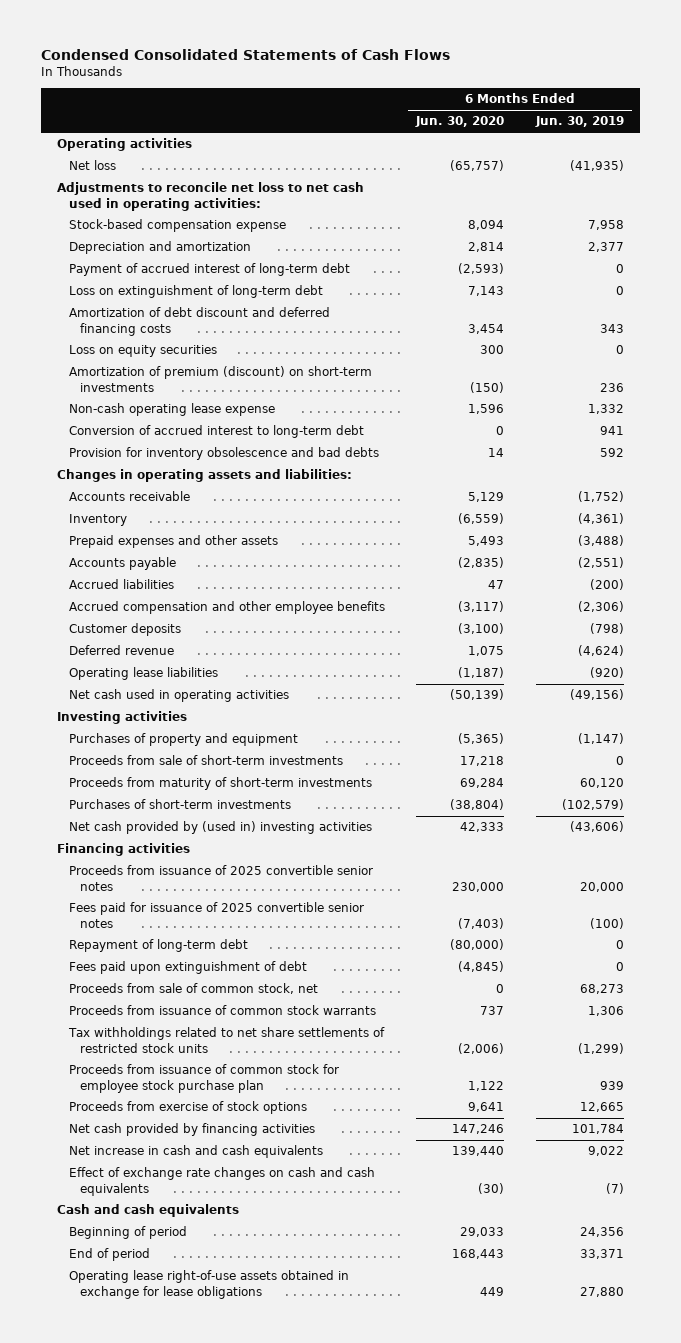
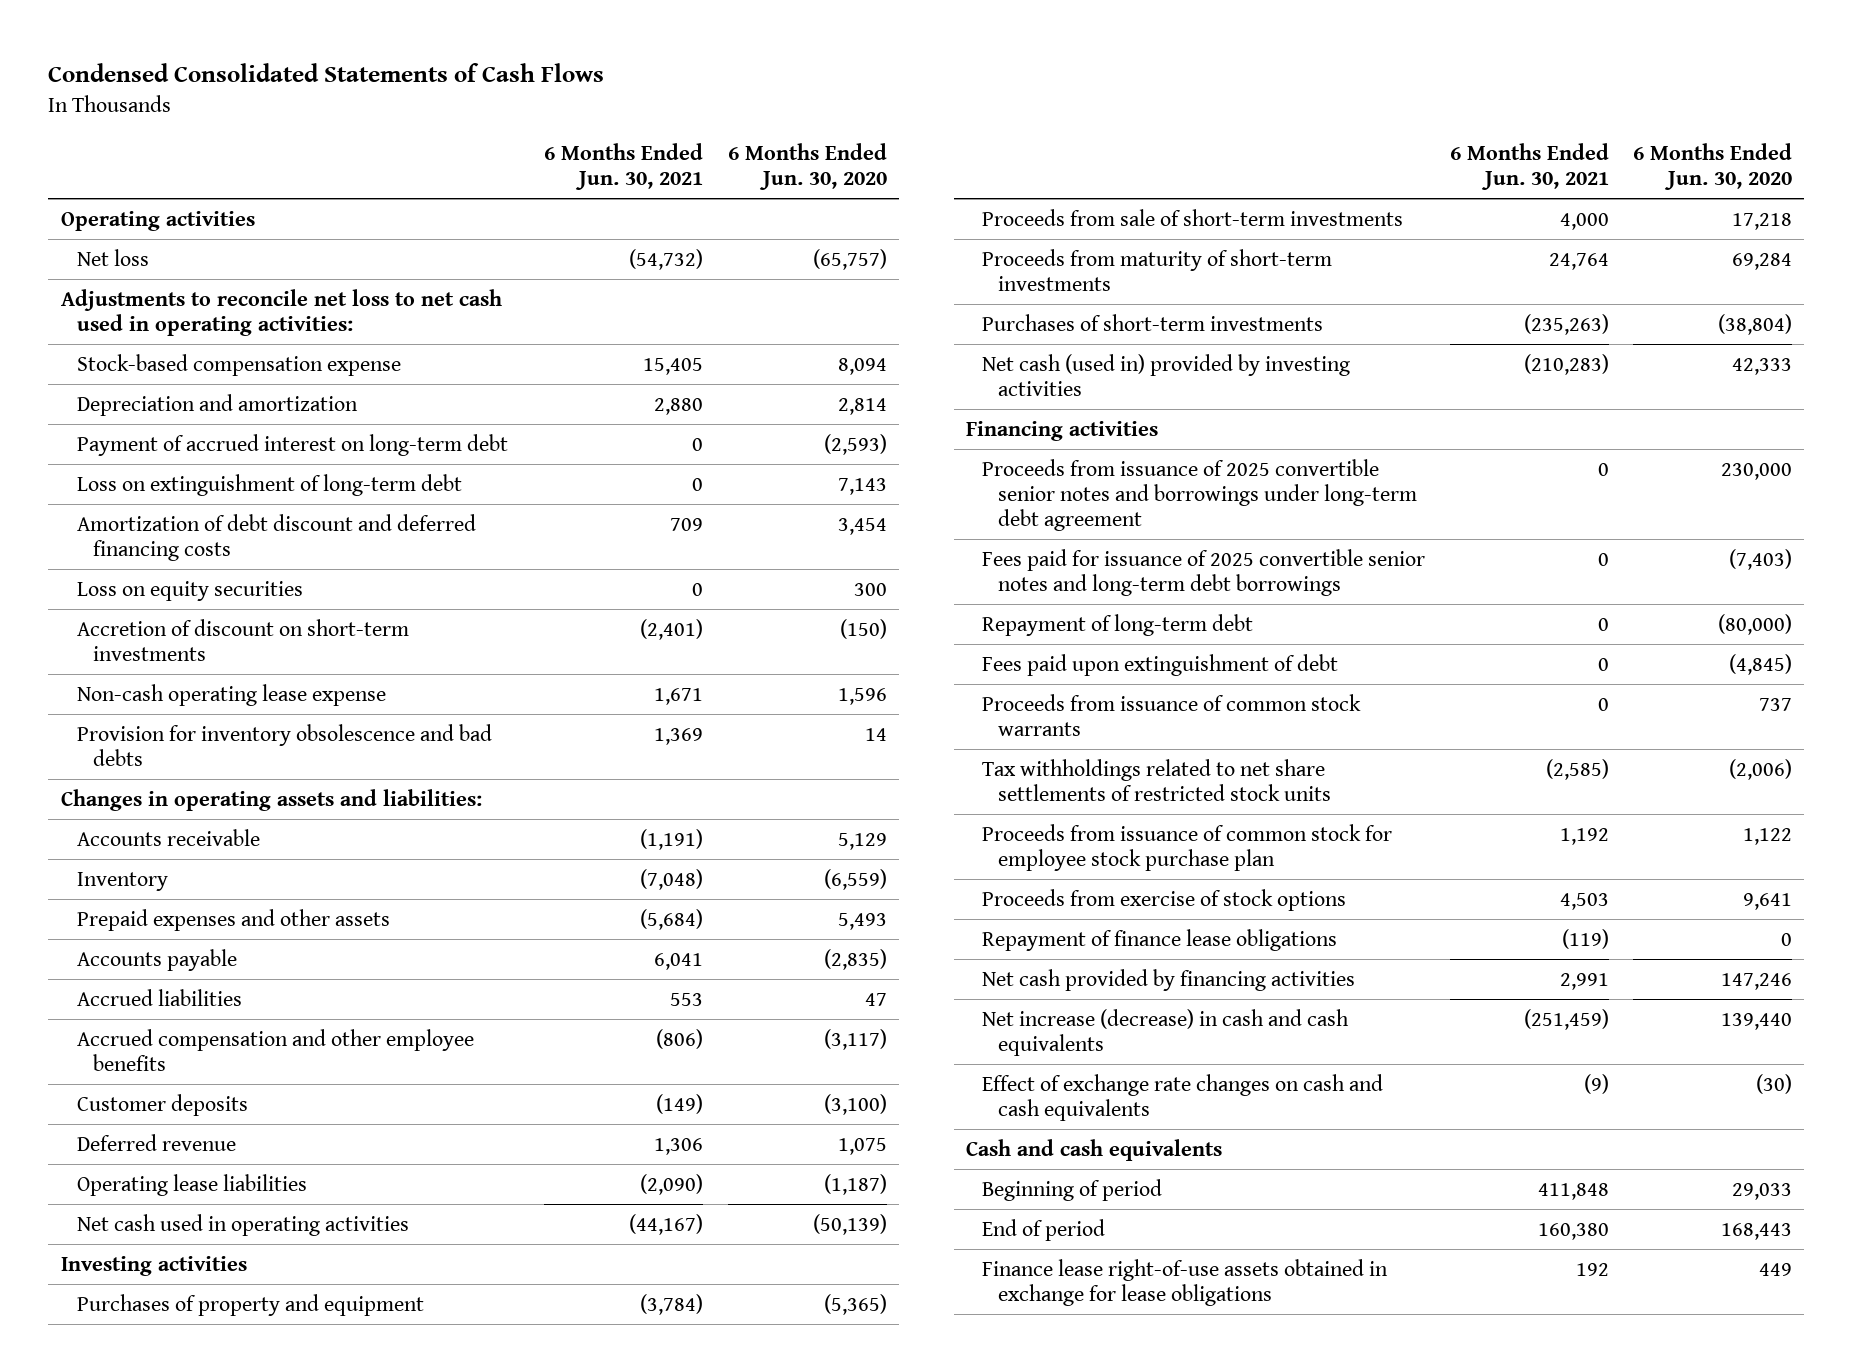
- | 6 Months Ended Jun. 30, 2020 | 6 Months Ended Jun. 30, 2019
+ | 6 Months Ended Jun. 30, 2021 | 6 Months Ended Jun. 30, 2020
- Payment of accrued interest of long-term debt | (2,593) | 0
+ Payment of accrued interest on long-term debt | 0 | (2,593)
- Amortization of premium (discount) on short-term investments | (150) | 236
+ Accretion of discount on short-term investments | (2,401) | (150)
- Conversion of accrued interest to long-term debt | 0 | 941
- Net cash provided by (used in) investing activities | 42,333 | (43,606)
+ Net cash (used in) provided by investing activities | (210,283) | 42,333
- Proceeds from issuance of 2025 convertible senior notes | 230,000 | 20,000
- Fees paid for issuance of 2025 convertible senior notes | (7,403) | (100)
+ Proceeds from issuance of 2025 convertible senior notes and borrowings under long-term debt agreement | 0 | 230,000
+ Fees paid for issuance of 2025 convertible senior notes and long-term debt borrowings | 0 | (7,403)
- Proceeds from sale of common stock, net | 0 | 68,273
+ Repayment of finance lease obligations | (119) | 0
- Net increase in cash and cash equivalents | 139,440 | 9,022
+ Net increase (decrease) in cash and cash equivalents | (251,459) | 139,440
- Operating lease right-of-use assets obtained in exchange for lease obligations | 449 | 27,880
+ Finance lease right-of-use assets obtained in exchange for lease obligations | 192 | 449

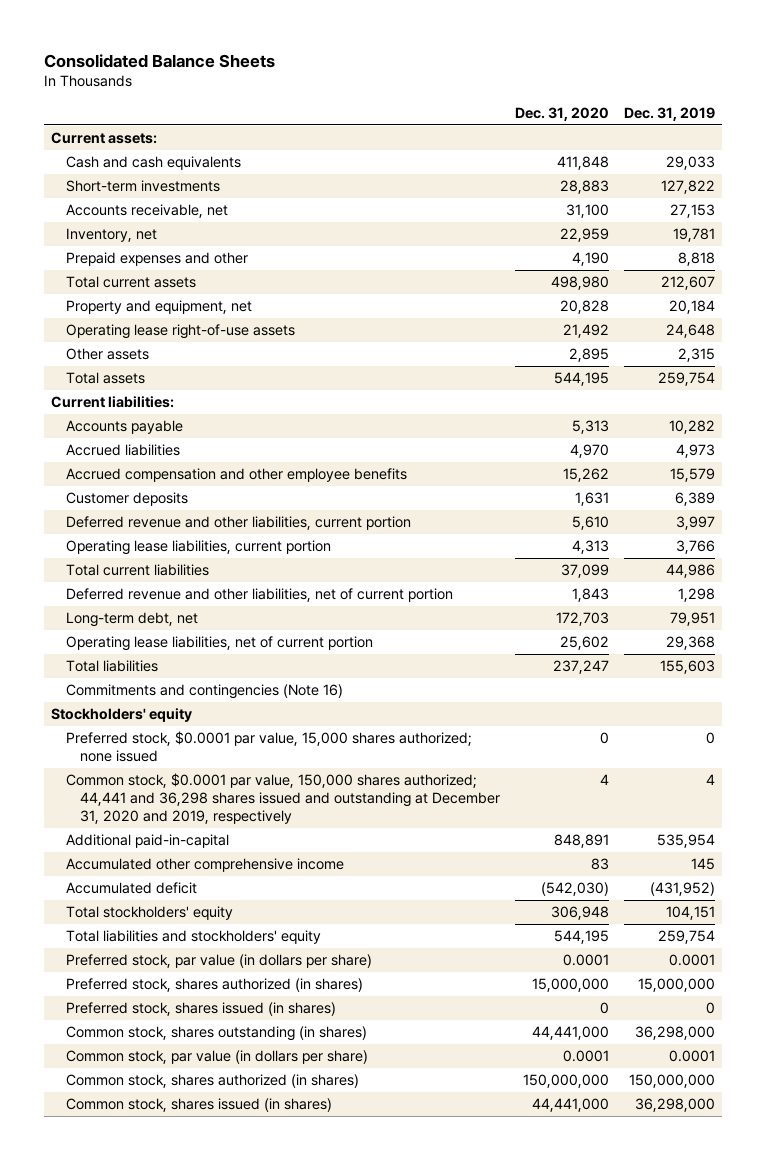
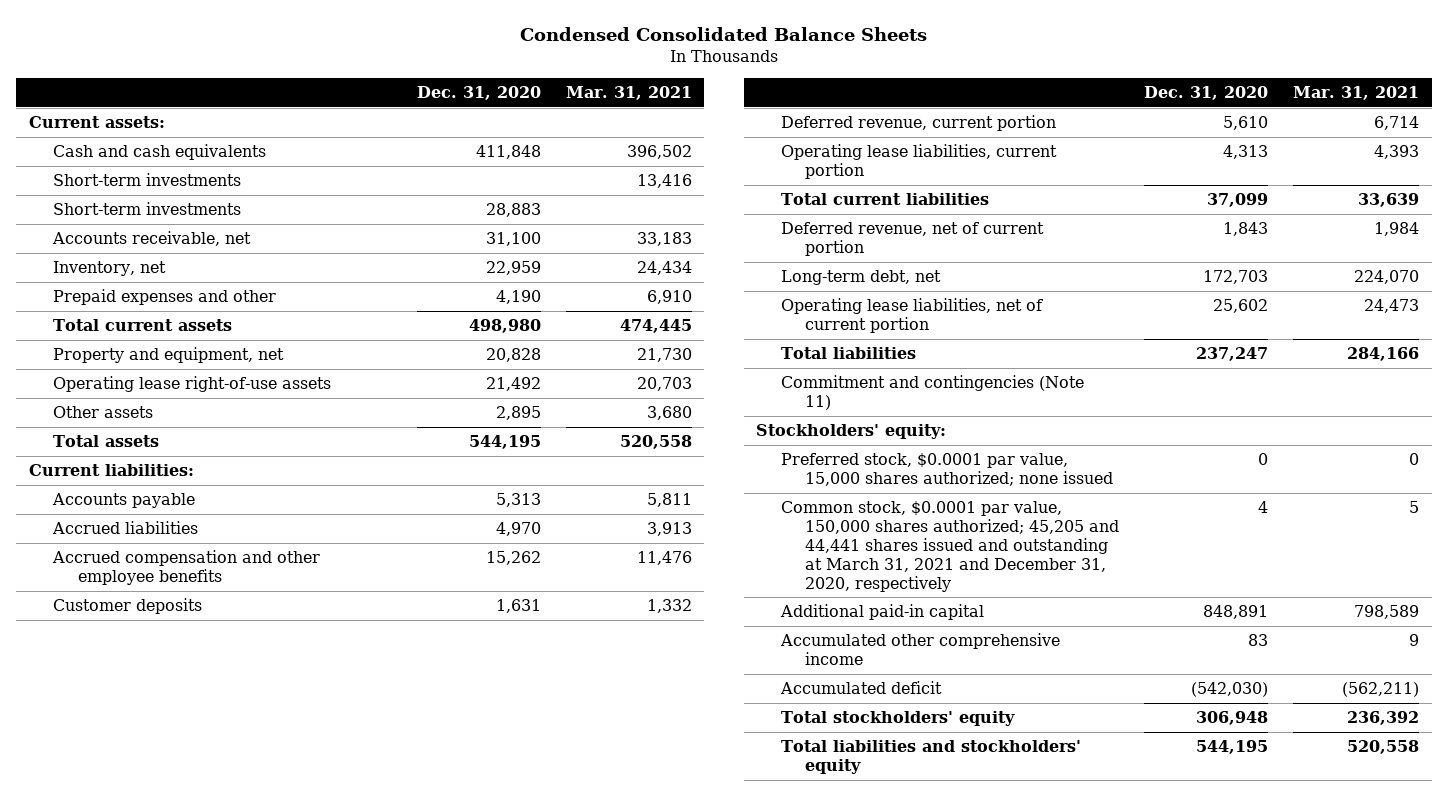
- Consolidated Balance Sheets
+ Condensed Consolidated Balance Sheets
- | Dec. 31, 2020 | Dec. 31, 2019
+ | Dec. 31, 2020 | Mar. 31, 2021
+ Short-term investments | | 13,416
- Deferred revenue and other liabilities, current portion | 5,610 | 3,997
+ Deferred revenue, current portion | 5,610 | 6,714
- Deferred revenue and other liabilities, net of current portion | 1,843 | 1,298
+ Deferred revenue, net of current portion | 1,843 | 1,984
- Commitments and contingencies (Note 16)
- Stockholders' equity
+ Commitment and contingencies (Note 11)
+ Stockholders' equity:
- Common stock, $0.0001 par value, 150,000 shares authorized; 44,441 and 36,298 shares issued and outstanding at December 31, 2020 and 2019, respectively | 4 | 4
- Additional paid-in-capital | 848,891 | 535,954
+ Common stock, $0.0001 par value, 150,000 shares authorized; 45,205 and 44,441 shares issued and outstanding at March 31, 2021 and December 31, 2020, respectively | 4 | 5
+ Additional paid-in capital | 848,891 | 798,589
- Preferred stock, par value (in dollars per share) | 0.0001 | 0.0001
- Preferred stock, shares authorized (in shares) | 15,000,000 | 15,000,000
- Preferred stock, shares issued (in shares) | 0 | 0
- Common stock, shares outstanding (in shares) | 44,441,000 | 36,298,000
- Common stock, par value (in dollars per share) | 0.0001 | 0.0001
- Common stock, shares authorized (in shares) | 150,000,000 | 150,000,000
- Common stock, shares issued (in shares) | 44,441,000 | 36,298,000

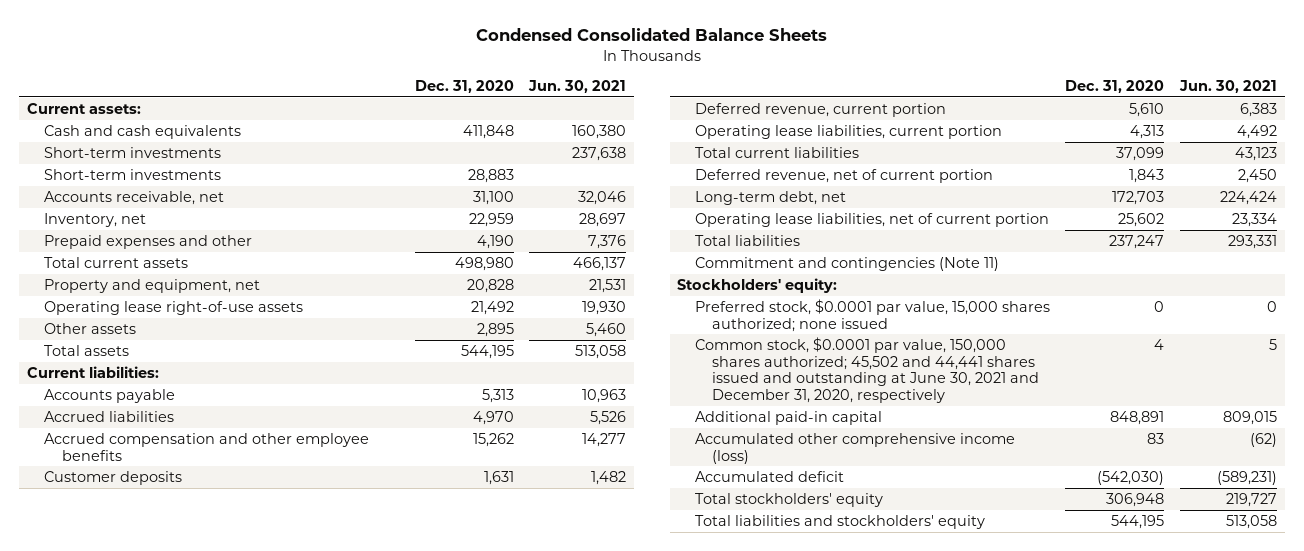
- | Dec. 31, 2020 | Mar. 31, 2021
+ | Dec. 31, 2020 | Jun. 30, 2021
- Common stock, $0.0001 par value, 150,000 shares authorized; 45,205 and 44,441 shares issued and outstanding at March 31, 2021 and December 31, 2020, respectively | 4 | 5
+ Common stock, $0.0001 par value, 150,000 shares authorized; 45,502 and 44,441 shares issued and outstanding at June 30, 2021 and December 31, 2020, respectively | 4 | 5
- Accumulated other comprehensive income | 83 | 9
+ Accumulated other comprehensive income (loss) | 83 | (62)

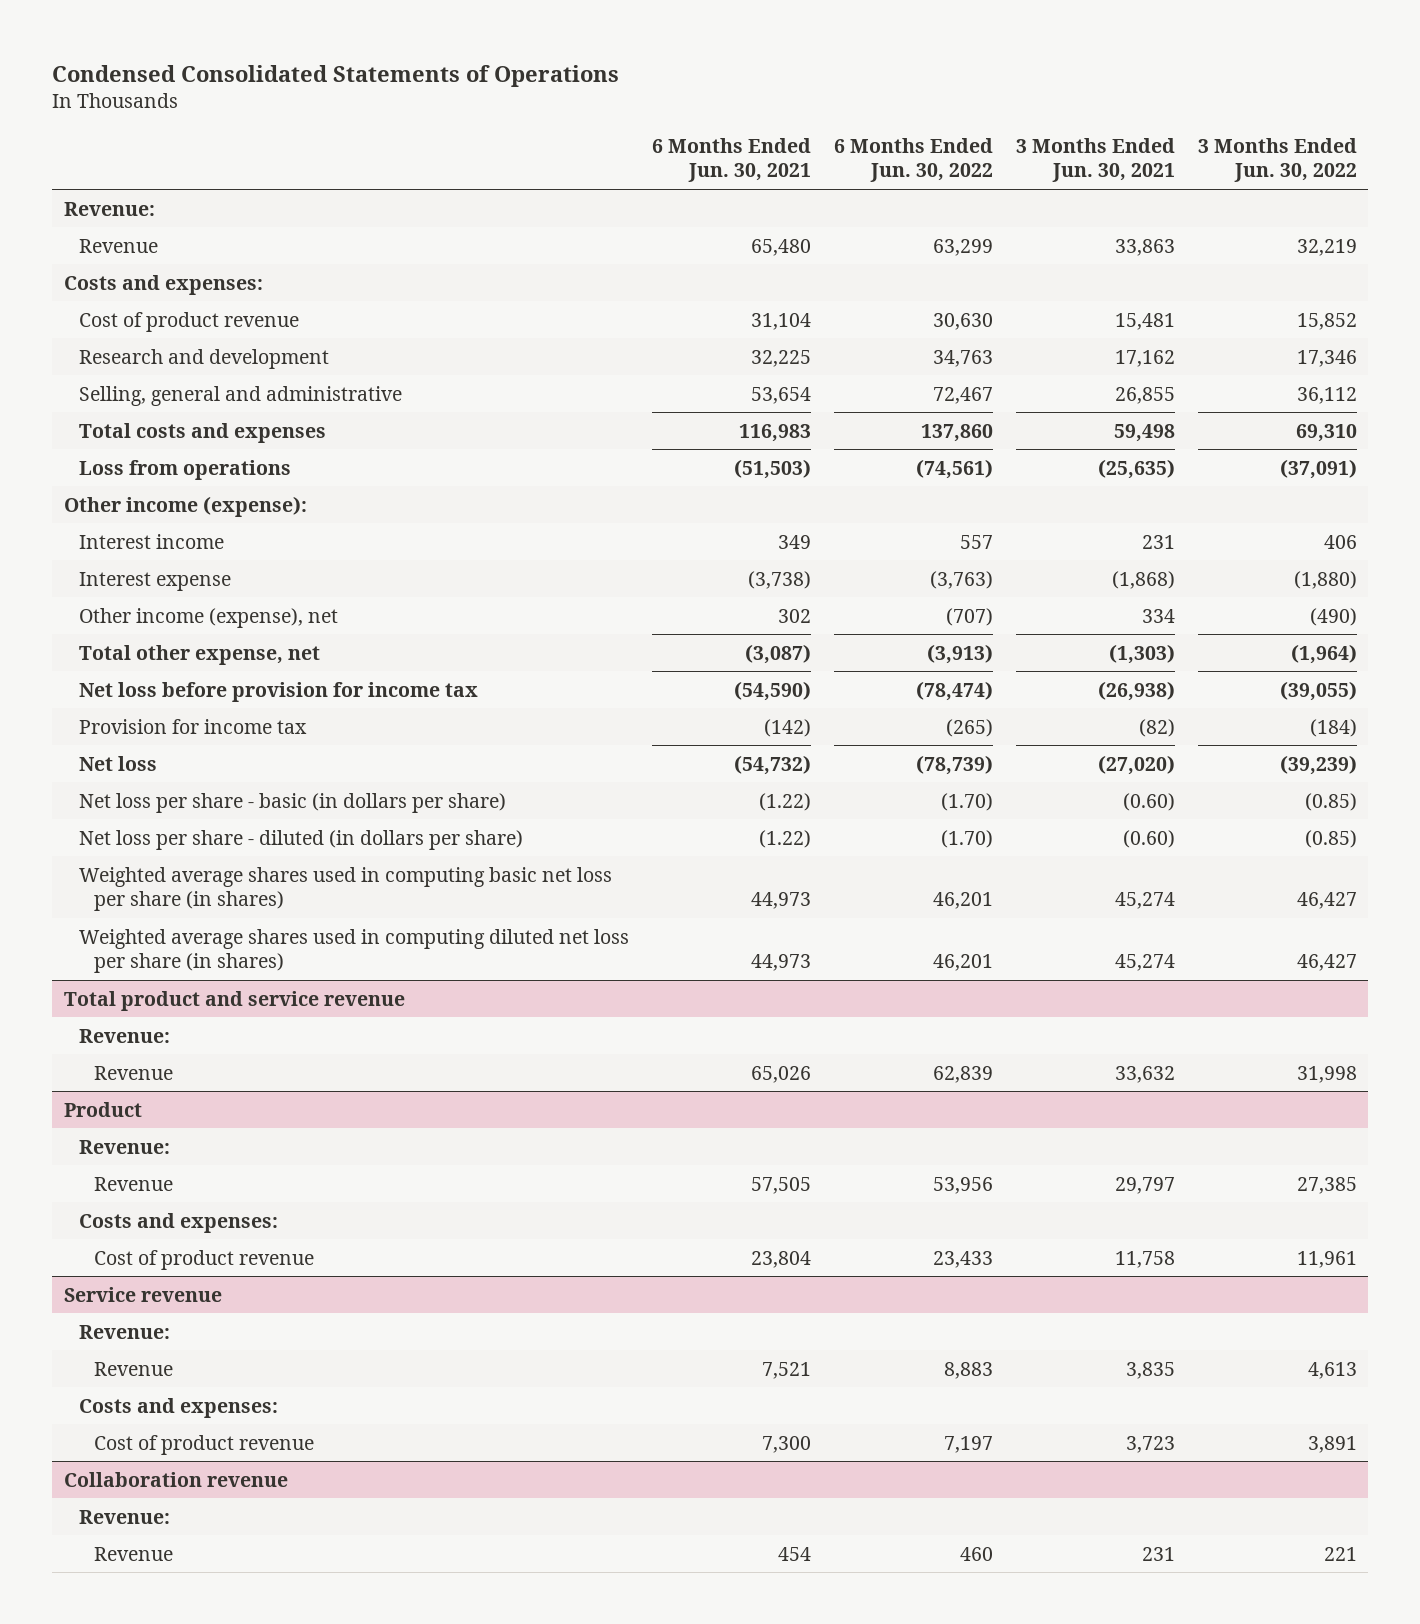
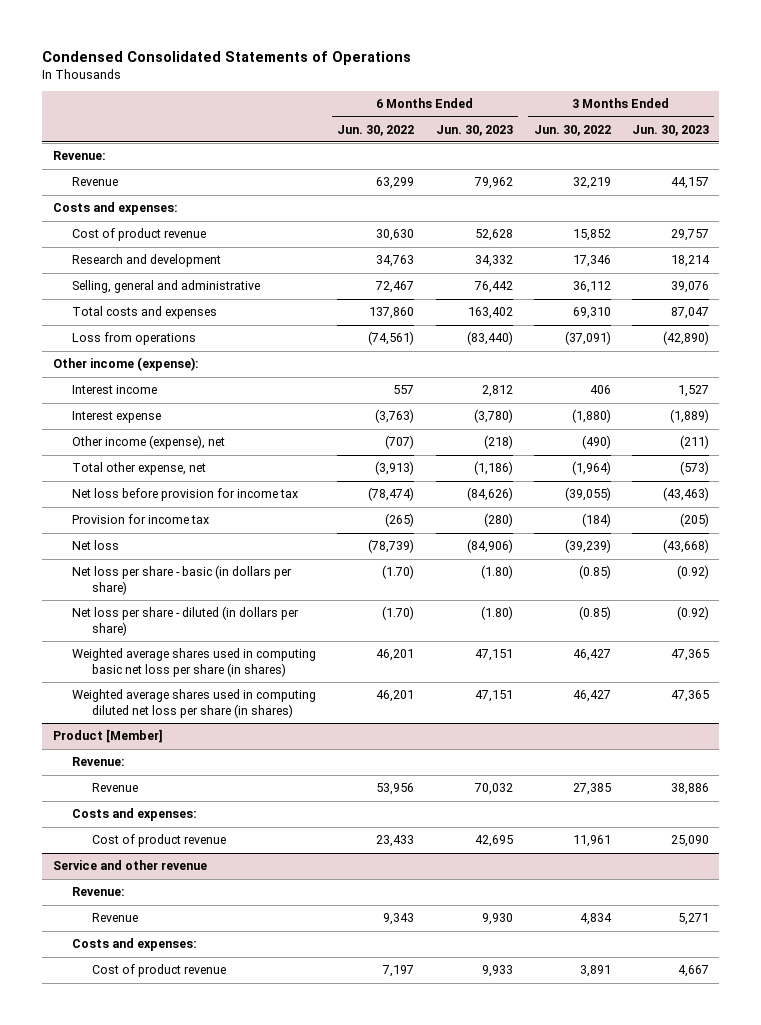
- | 6 Months Ended Jun. 30, 2021 | 6 Months Ended Jun. 30, 2022 | 3 Months Ended Jun. 30, 2021 | 3 Months Ended Jun. 30, 2022
+ | 6 Months Ended Jun. 30, 2022 | 6 Months Ended Jun. 30, 2023 | 3 Months Ended Jun. 30, 2022 | 3 Months Ended Jun. 30, 2023
- Total product and service revenue
- Revenue:
- Revenue | 65,026 | 62,839 | 33,632 | 31,998
- Product
+ Product [Member]
- Service revenue
+ Service and other revenue
- Revenue | 7,521 | 8,883 | 3,835 | 4,613
+ Revenue | 9,343 | 9,930 | 4,834 | 5,271
- Collaboration revenue
- Revenue:
- Revenue | 454 | 460 | 231 | 221

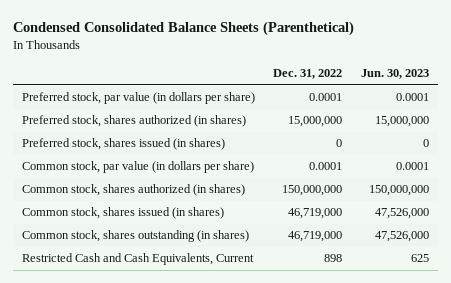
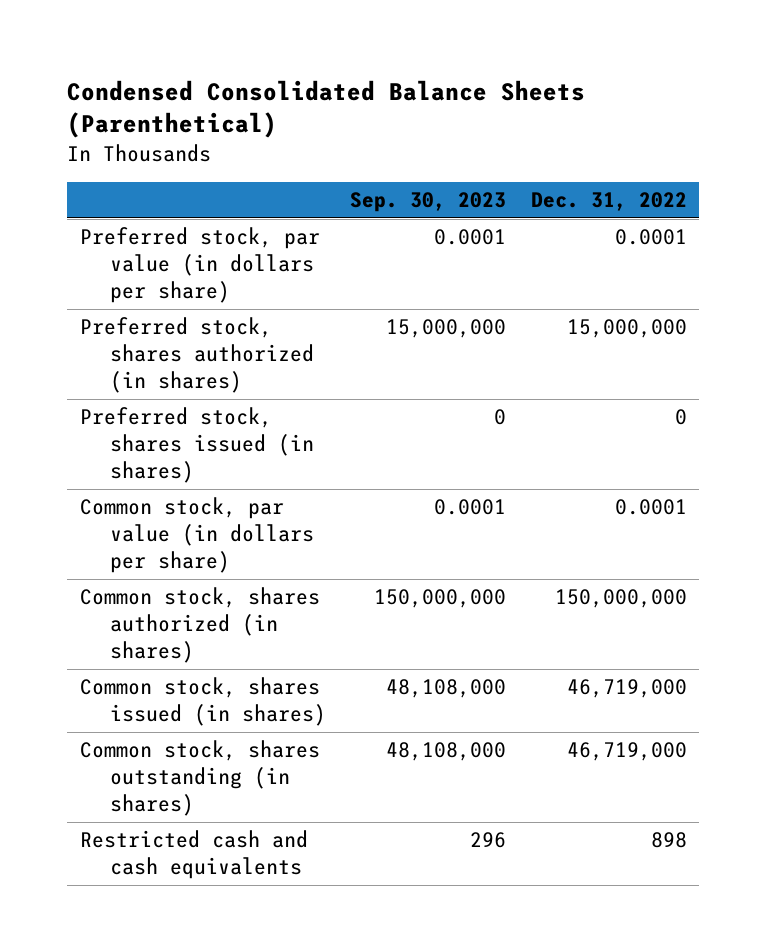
- | Dec. 31, 2022 | Jun. 30, 2023
+ | Sep. 30, 2023 | Dec. 31, 2022
- Restricted Cash and Cash Equivalents, Current | 898 | 625
+ Restricted cash and cash equivalents | 296 | 898

